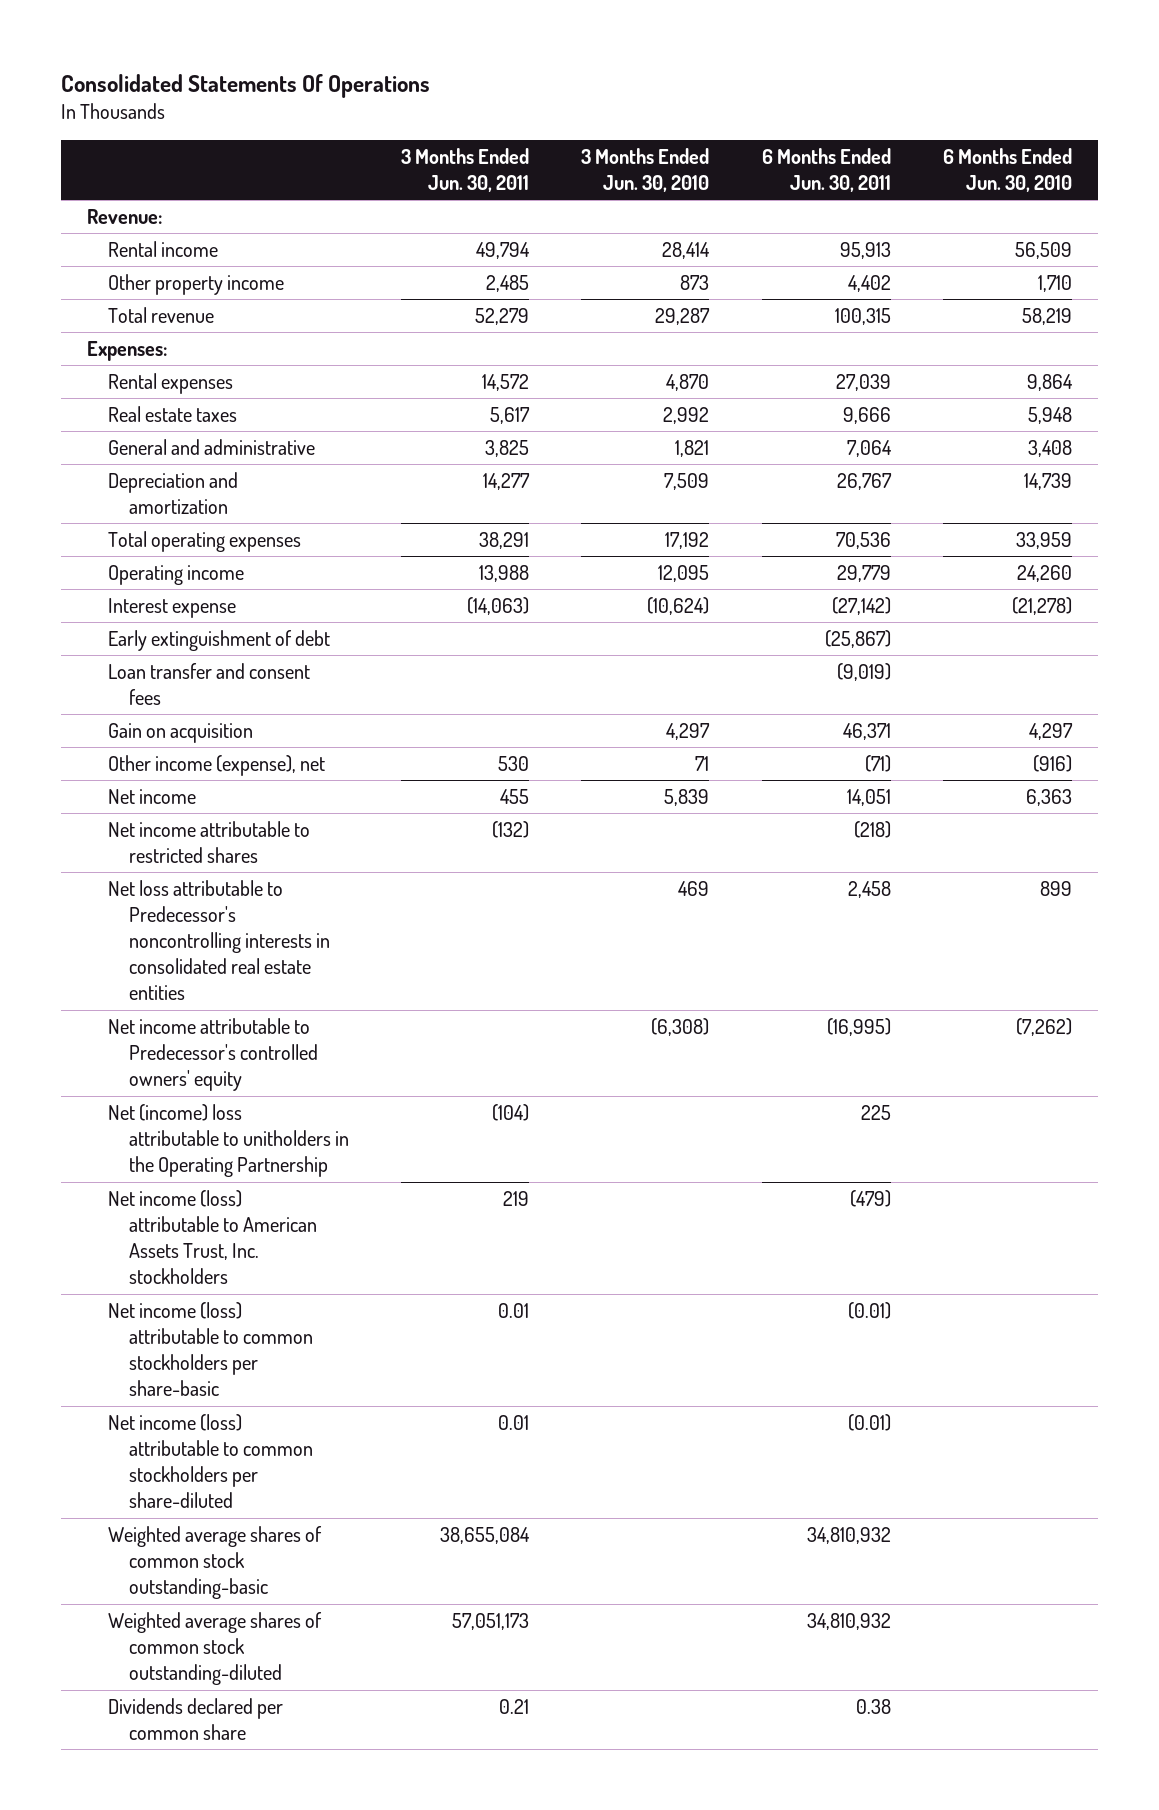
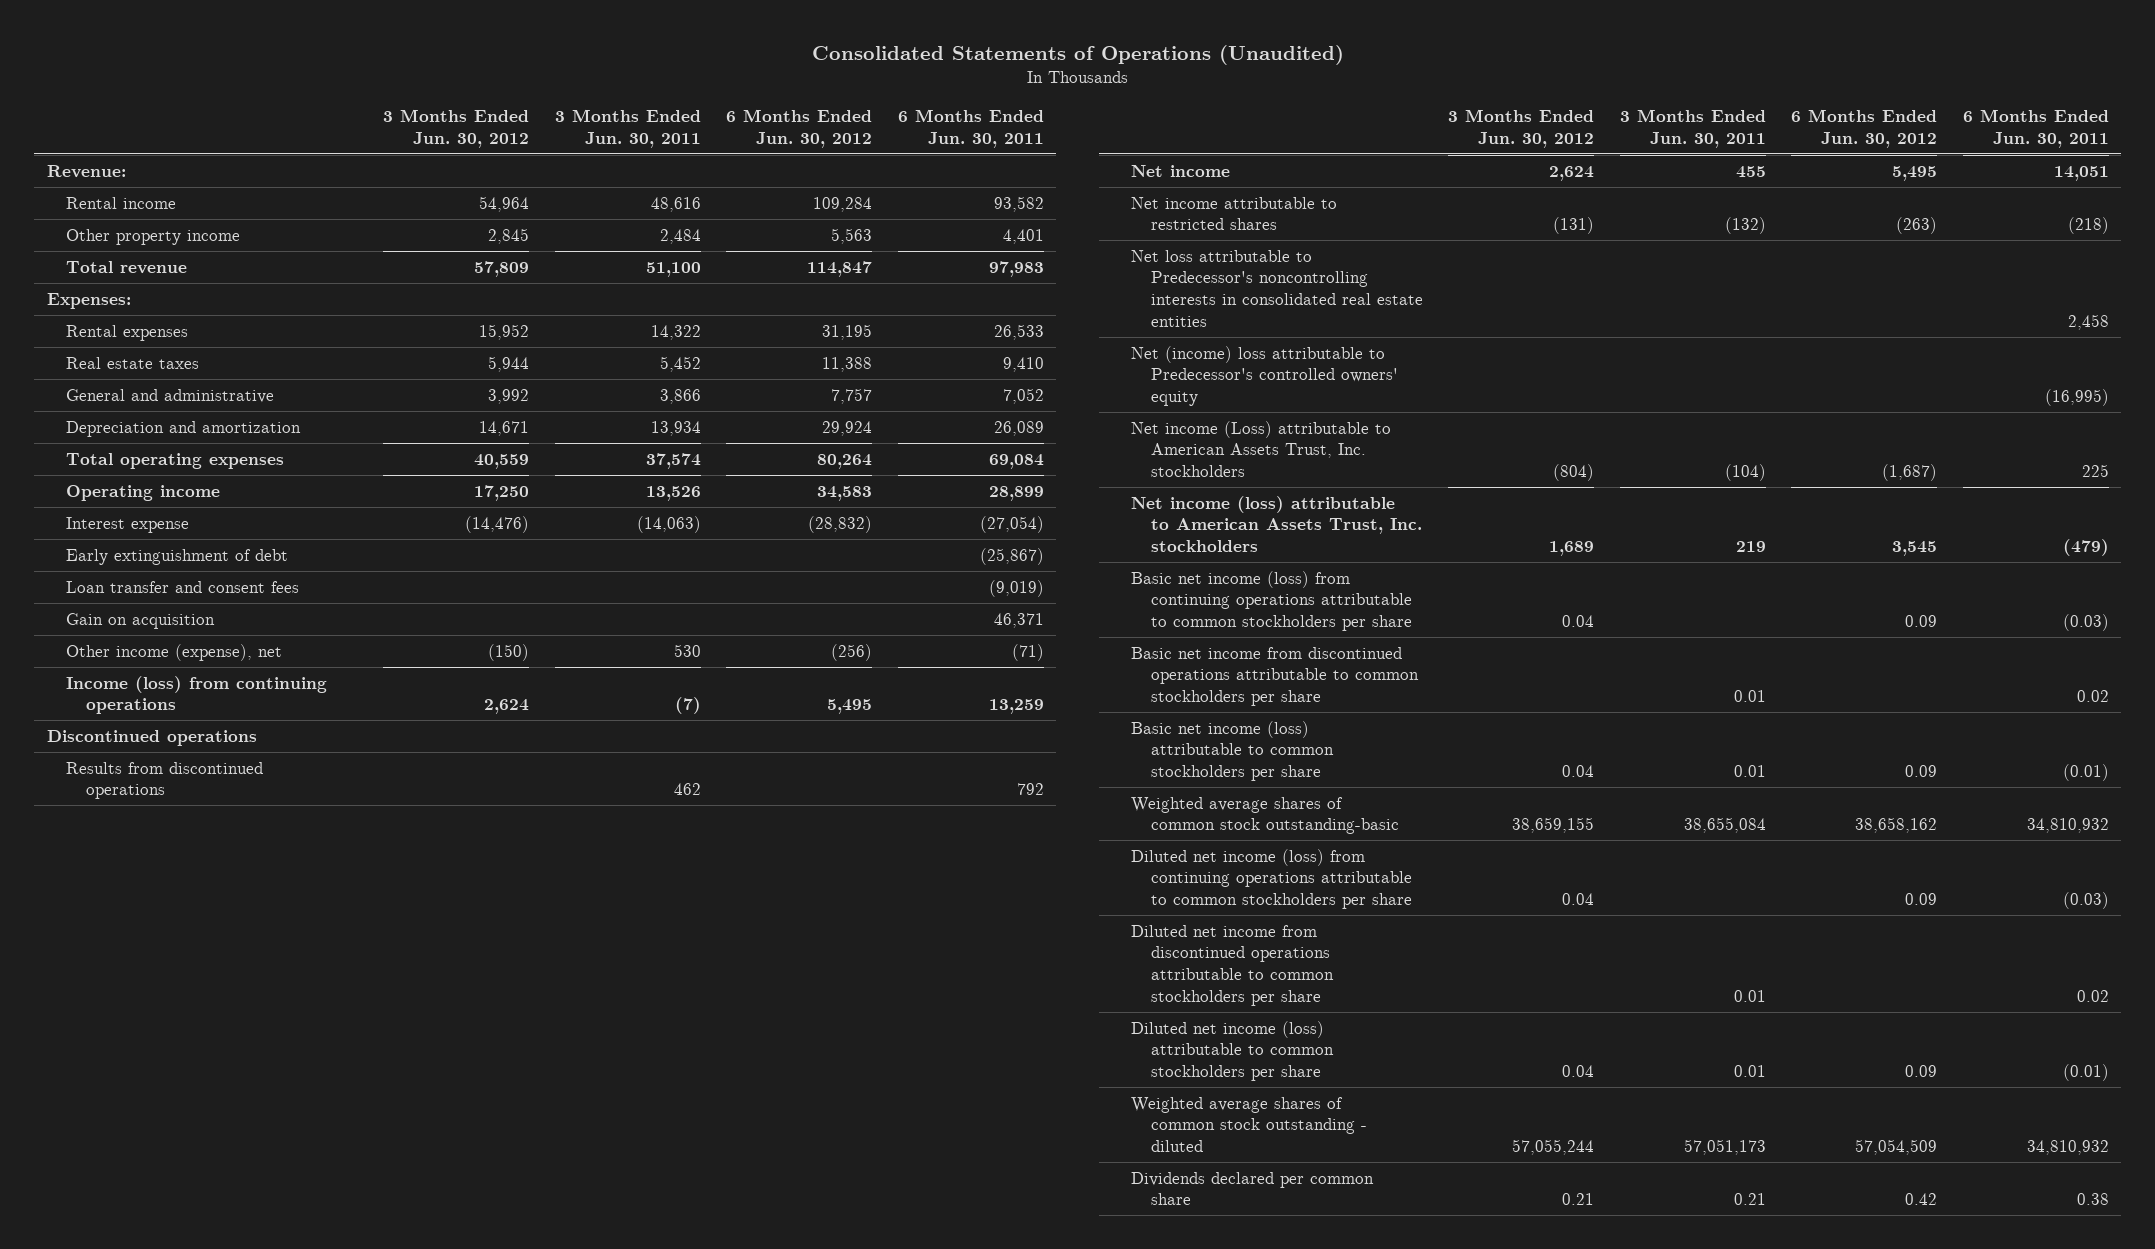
- Consolidated Statements Of Operations
+ Consolidated Statements of Operations (Unaudited)
- | 3 Months Ended Jun. 30, 2011 | 3 Months Ended Jun. 30, 2010 | 6 Months Ended Jun. 30, 2011 | 6 Months Ended Jun. 30, 2010
+ | 3 Months Ended Jun. 30, 2012 | 3 Months Ended Jun. 30, 2011 | 6 Months Ended Jun. 30, 2012 | 6 Months Ended Jun. 30, 2011
- Rental income | 49,794 | 28,414 | 95,913 | 56,509
- Other property income | 2,485 | 873 | 4,402 | 1,710
- Total revenue | 52,279 | 29,287 | 100,315 | 58,219
+ Rental income | 54,964 | 48,616 | 109,284 | 93,582
+ Other property income | 2,845 | 2,484 | 5,563 | 4,401
+ Total revenue | 57,809 | 51,100 | 114,847 | 97,983
- Rental expenses | 14,572 | 4,870 | 27,039 | 9,864
- Real estate taxes | 5,617 | 2,992 | 9,666 | 5,948
- General and administrative | 3,825 | 1,821 | 7,064 | 3,408
- Depreciation and amortization | 14,277 | 7,509 | 26,767 | 14,739
- Total operating expenses | 38,291 | 17,192 | 70,536 | 33,959
- Operating income | 13,988 | 12,095 | 29,779 | 24,260
- Interest expense | (14,063) | (10,624) | (27,142) | (21,278)
+ Rental expenses | 15,952 | 14,322 | 31,195 | 26,533
+ Real estate taxes | 5,944 | 5,452 | 11,388 | 9,410
+ General and administrative | 3,992 | 3,866 | 7,757 | 7,052
+ Depreciation and amortization | 14,671 | 13,934 | 29,924 | 26,089
+ Total operating expenses | 40,559 | 37,574 | 80,264 | 69,084
+ Operating income | 17,250 | 13,526 | 34,583 | 28,899
+ Interest expense | (14,476) | (14,063) | (28,832) | (27,054)
+ Income (loss) from continuing operations | 2,624 | (7) | 5,495 | 13,259
+ Discontinued operations
+ Results from discontinued operations | | 462 | | 792
- Net income attributable to Predecessor's controlled owners' equity | | (6,308) | (16,995) | (7,262)
- Net (income) loss attributable to unitholders in the Operating Partnership | (104) | | 225 |
+ Net (income) loss attributable to Predecessor's controlled owners' equity | | | | (16,995)
+ Net income (Loss) attributable to American Assets Trust, Inc. stockholders | (804) | (104) | (1,687) | 225
- Net income (loss) attributable to common stockholders per share-basic | 0.01 | | (0.01) |
- Net income (loss) attributable to common stockholders per share-diluted | 0.01 | | (0.01) |
+ Basic net income (loss) from continuing operations attributable to common stockholders per share | 0.04 | | 0.09 | (0.03)
+ Basic net income from discontinued operations attributable to common stockholders per share | | 0.01 | | 0.02
+ Basic net income (loss) attributable to common stockholders per share | 0.04 | 0.01 | 0.09 | (0.01)
- Weighted average shares of common stock outstanding-diluted | 57,051,173 | | 34,810,932 |
+ Diluted net income (loss) from continuing operations attributable to common stockholders per share | 0.04 | | 0.09 | (0.03)
+ Diluted net income from discontinued operations attributable to common stockholders per share | | 0.01 | | 0.02
+ Diluted net income (loss) attributable to common stockholders per share | 0.04 | 0.01 | 0.09 | (0.01)
+ Weighted average shares of common stock outstanding - diluted | 57,055,244 | 57,051,173 | 57,054,509 | 34,810,932

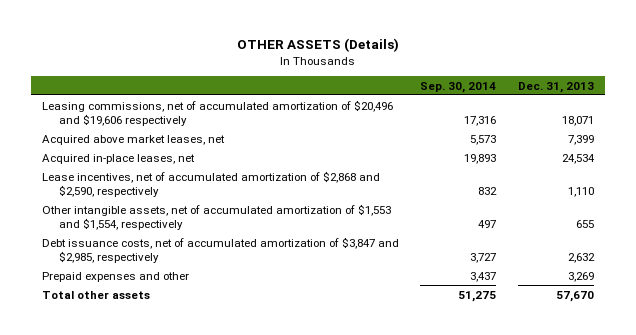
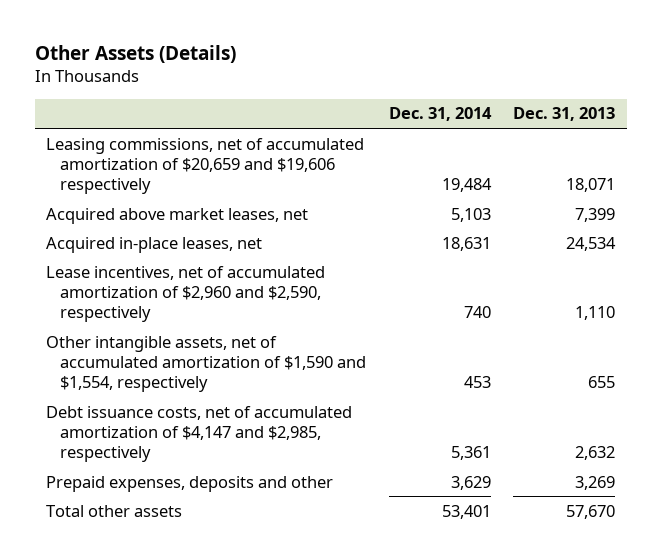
- OTHER ASSETS (Details)
+ Other Assets (Details)
- | Sep. 30, 2014 | Dec. 31, 2013
+ | Dec. 31, 2014 | Dec. 31, 2013
- Leasing commissions, net of accumulated amortization of $20,496 and $19,606 respectively | 17,316 | 18,071
+ Leasing commissions, net of accumulated amortization of $20,659 and $19,606 respectively | 19,484 | 18,071
- Lease incentives, net of accumulated amortization of $2,868 and $2,590, respectively | 832 | 1,110
- Other intangible assets, net of accumulated amortization of $1,553 and $1,554, respectively | 497 | 655
- Debt issuance costs, net of accumulated amortization of $3,847 and $2,985, respectively | 3,727 | 2,632
- Prepaid expenses and other | 3,437 | 3,269
+ Lease incentives, net of accumulated amortization of $2,960 and $2,590, respectively | 740 | 1,110
+ Other intangible assets, net of accumulated amortization of $1,590 and $1,554, respectively | 453 | 655
+ Debt issuance costs, net of accumulated amortization of $4,147 and $2,985, respectively | 5,361 | 2,632
+ Prepaid expenses, deposits and other | 3,629 | 3,269

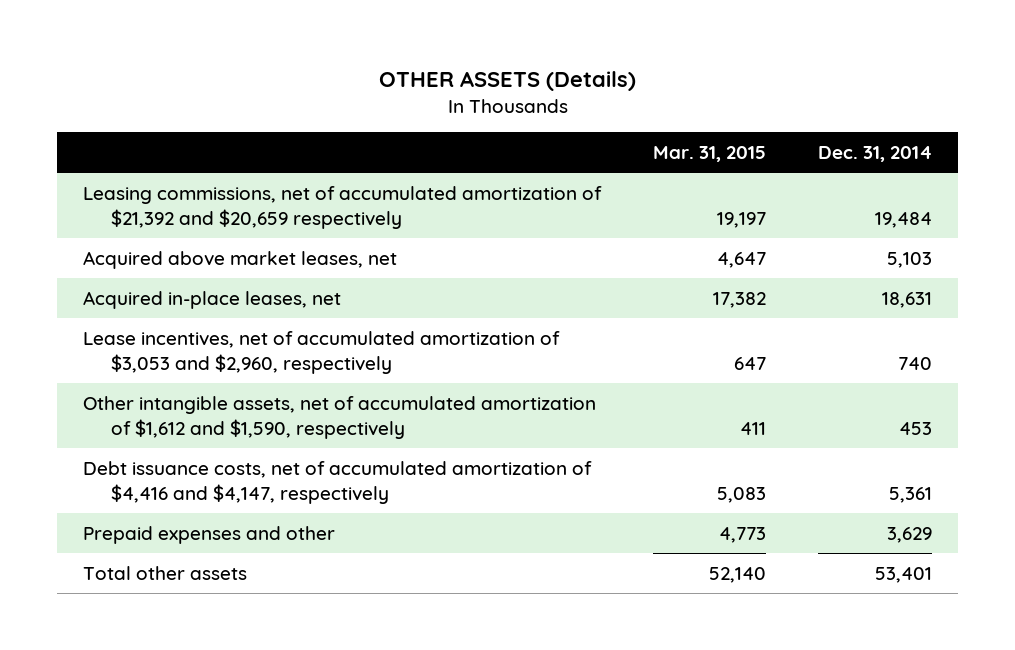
- Other Assets (Details)
+ OTHER ASSETS (Details)
- | Dec. 31, 2014 | Dec. 31, 2013
+ | Mar. 31, 2015 | Dec. 31, 2014
- Leasing commissions, net of accumulated amortization of $20,659 and $19,606 respectively | 19,484 | 18,071
+ Leasing commissions, net of accumulated amortization of $21,392 and $20,659 respectively | 19,197 | 19,484
- Lease incentives, net of accumulated amortization of $2,960 and $2,590, respectively | 740 | 1,110
- Other intangible assets, net of accumulated amortization of $1,590 and $1,554, respectively | 453 | 655
- Debt issuance costs, net of accumulated amortization of $4,147 and $2,985, respectively | 5,361 | 2,632
- Prepaid expenses, deposits and other | 3,629 | 3,269
+ Lease incentives, net of accumulated amortization of $3,053 and $2,960, respectively | 647 | 740
+ Other intangible assets, net of accumulated amortization of $1,612 and $1,590, respectively | 411 | 453
+ Debt issuance costs, net of accumulated amortization of $4,416 and $4,147, respectively | 5,083 | 5,361
+ Prepaid expenses and other | 4,773 | 3,629

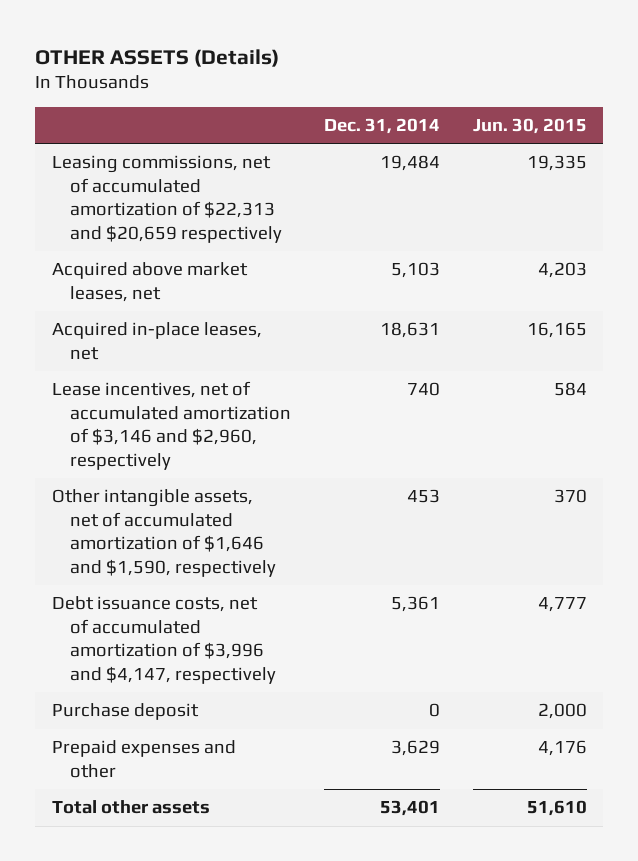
- | Mar. 31, 2015 | Dec. 31, 2014
+ | Dec. 31, 2014 | Jun. 30, 2015
- Leasing commissions, net of accumulated amortization of $21,392 and $20,659 respectively | 19,197 | 19,484
+ Leasing commissions, net of accumulated amortization of $22,313 and $20,659 respectively | 19,484 | 19,335
- Lease incentives, net of accumulated amortization of $3,053 and $2,960, respectively | 647 | 740
- Other intangible assets, net of accumulated amortization of $1,612 and $1,590, respectively | 411 | 453
- Debt issuance costs, net of accumulated amortization of $4,416 and $4,147, respectively | 5,083 | 5,361
+ Lease incentives, net of accumulated amortization of $3,146 and $2,960, respectively | 740 | 584
+ Other intangible assets, net of accumulated amortization of $1,646 and $1,590, respectively | 453 | 370
+ Debt issuance costs, net of accumulated amortization of $3,996 and $4,147, respectively | 5,361 | 4,777
+ Purchase deposit | 0 | 2,000

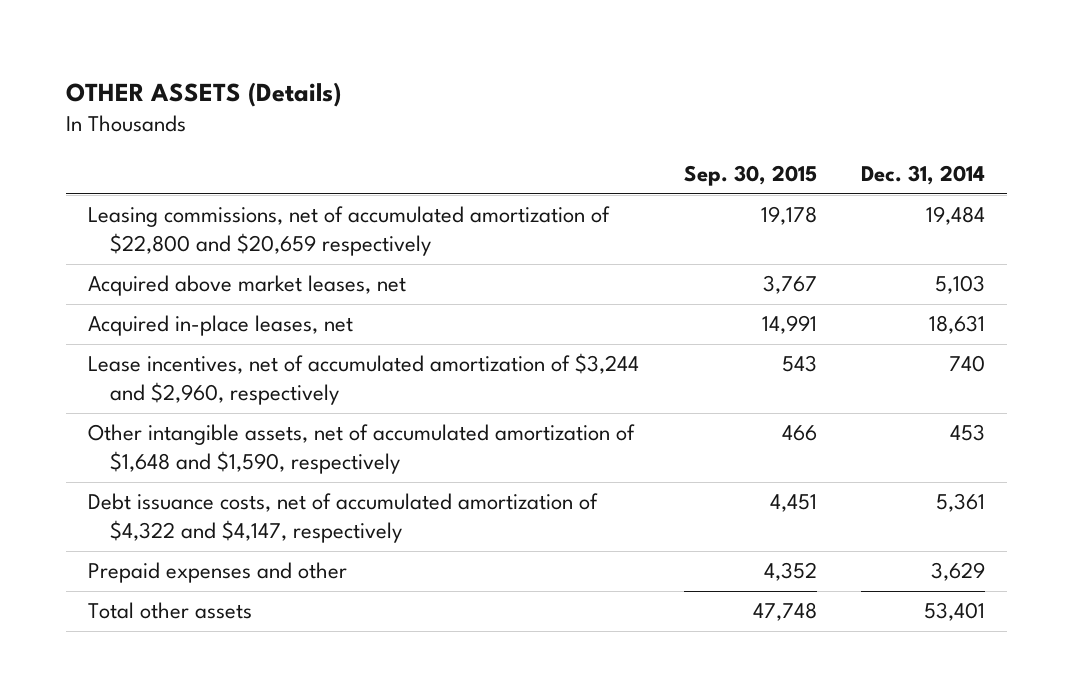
- | Dec. 31, 2014 | Jun. 30, 2015
+ | Sep. 30, 2015 | Dec. 31, 2014
- Leasing commissions, net of accumulated amortization of $22,313 and $20,659 respectively | 19,484 | 19,335
+ Leasing commissions, net of accumulated amortization of $22,800 and $20,659 respectively | 19,178 | 19,484
- Lease incentives, net of accumulated amortization of $3,146 and $2,960, respectively | 740 | 584
- Other intangible assets, net of accumulated amortization of $1,646 and $1,590, respectively | 453 | 370
- Debt issuance costs, net of accumulated amortization of $3,996 and $4,147, respectively | 5,361 | 4,777
- Purchase deposit | 0 | 2,000
+ Lease incentives, net of accumulated amortization of $3,244 and $2,960, respectively | 543 | 740
+ Other intangible assets, net of accumulated amortization of $1,648 and $1,590, respectively | 466 | 453
+ Debt issuance costs, net of accumulated amortization of $4,322 and $4,147, respectively | 4,451 | 5,361

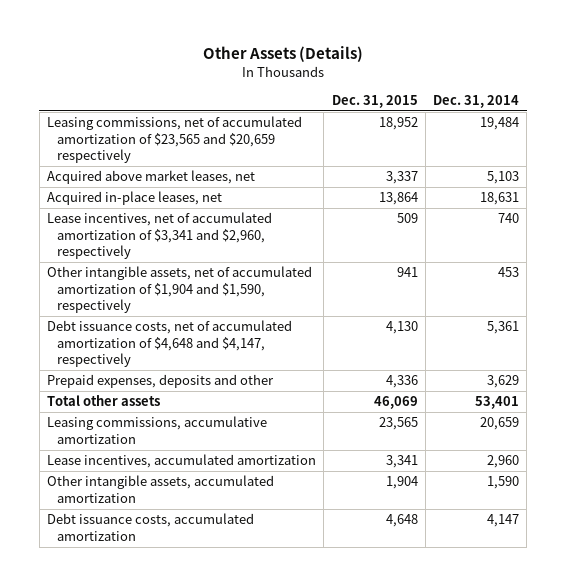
- OTHER ASSETS (Details)
+ Other Assets (Details)
- | Sep. 30, 2015 | Dec. 31, 2014
+ | Dec. 31, 2015 | Dec. 31, 2014
- Leasing commissions, net of accumulated amortization of $22,800 and $20,659 respectively | 19,178 | 19,484
+ Leasing commissions, net of accumulated amortization of $23,565 and $20,659 respectively | 18,952 | 19,484
- Lease incentives, net of accumulated amortization of $3,244 and $2,960, respectively | 543 | 740
- Other intangible assets, net of accumulated amortization of $1,648 and $1,590, respectively | 466 | 453
- Debt issuance costs, net of accumulated amortization of $4,322 and $4,147, respectively | 4,451 | 5,361
- Prepaid expenses and other | 4,352 | 3,629
+ Lease incentives, net of accumulated amortization of $3,341 and $2,960, respectively | 509 | 740
+ Other intangible assets, net of accumulated amortization of $1,904 and $1,590, respectively | 941 | 453
+ Debt issuance costs, net of accumulated amortization of $4,648 and $4,147, respectively | 4,130 | 5,361
+ Prepaid expenses, deposits and other | 4,336 | 3,629
+ Leasing commissions, accumulative amortization | 23,565 | 20,659
+ Lease incentives, accumulated amortization | 3,341 | 2,960
+ Other intangible assets, accumulated amortization | 1,904 | 1,590
+ Debt issuance costs, accumulated amortization | 4,648 | 4,147

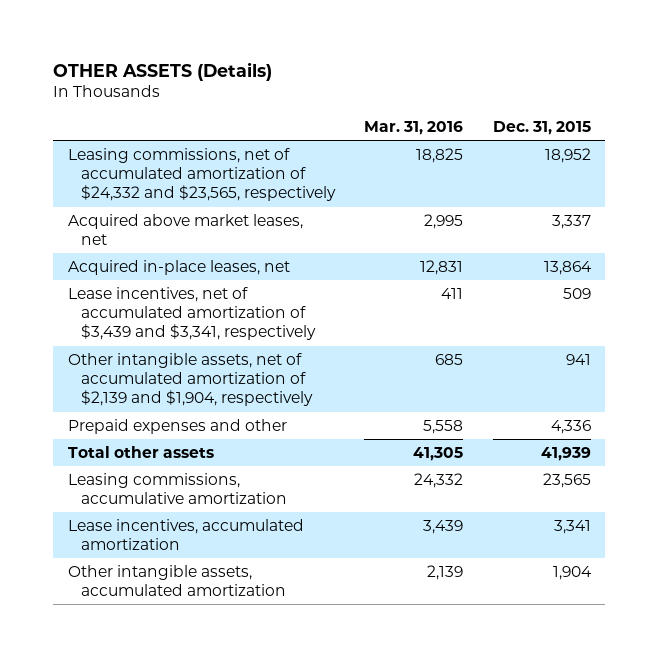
- Other Assets (Details)
+ OTHER ASSETS (Details)
- | Dec. 31, 2015 | Dec. 31, 2014
+ | Mar. 31, 2016 | Dec. 31, 2015
- Leasing commissions, net of accumulated amortization of $23,565 and $20,659 respectively | 18,952 | 19,484
+ Leasing commissions, net of accumulated amortization of $24,332 and $23,565, respectively | 18,825 | 18,952
- Lease incentives, net of accumulated amortization of $3,341 and $2,960, respectively | 509 | 740
- Other intangible assets, net of accumulated amortization of $1,904 and $1,590, respectively | 941 | 453
- Debt issuance costs, net of accumulated amortization of $4,648 and $4,147, respectively | 4,130 | 5,361
- Prepaid expenses, deposits and other | 4,336 | 3,629
- Total other assets | 46,069 | 53,401
+ Lease incentives, net of accumulated amortization of $3,439 and $3,341, respectively | 411 | 509
+ Other intangible assets, net of accumulated amortization of $2,139 and $1,904, respectively | 685 | 941
+ Prepaid expenses and other | 5,558 | 4,336
+ Total other assets | 41,305 | 41,939
- Debt issuance costs, accumulated amortization | 4,648 | 4,147

